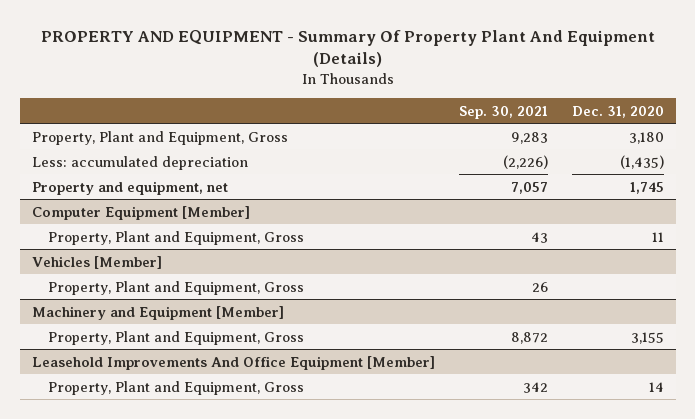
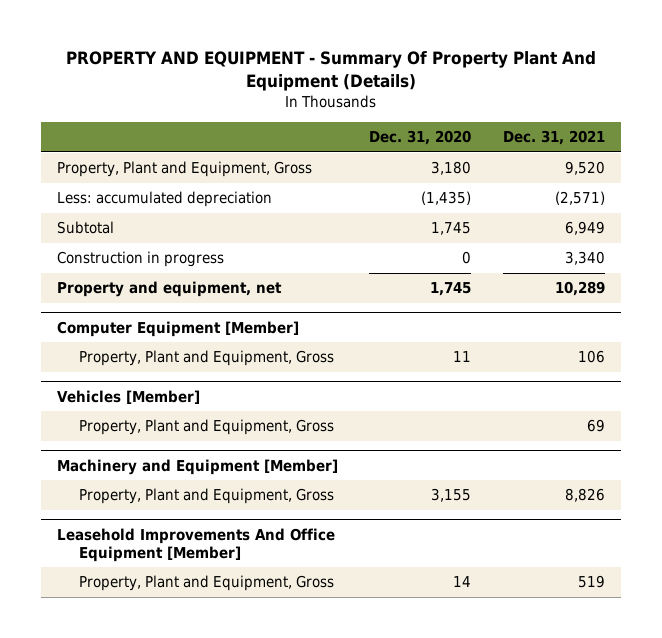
- | Sep. 30, 2021 | Dec. 31, 2020
+ | Dec. 31, 2020 | Dec. 31, 2021
+ Subtotal | 1,745 | 6,949
+ Construction in progress | 0 | 3,340

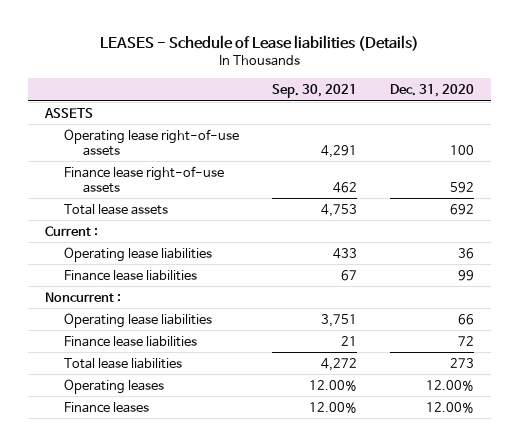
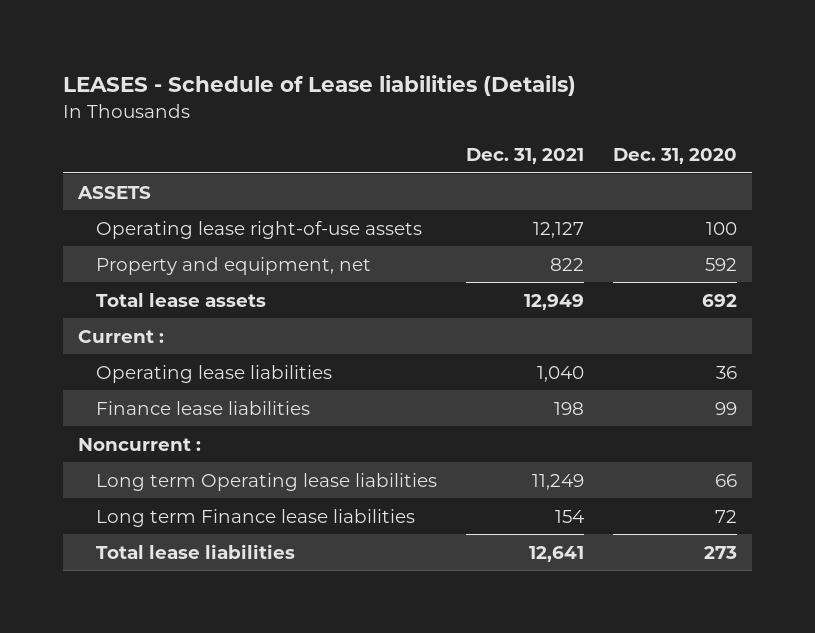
- | Sep. 30, 2021 | Dec. 31, 2020
+ | Dec. 31, 2021 | Dec. 31, 2020
- Finance lease right-of-use assets | 462 | 592
+ Property and equipment, net | 822 | 592
- Operating lease liabilities | 3,751 | 66
- Finance lease liabilities | 21 | 72
+ Long term Operating lease liabilities | 11,249 | 66
+ Long term Finance lease liabilities | 154 | 72
- Operating leases | 12.00% | 12.00%
- Finance leases | 12.00% | 12.00%

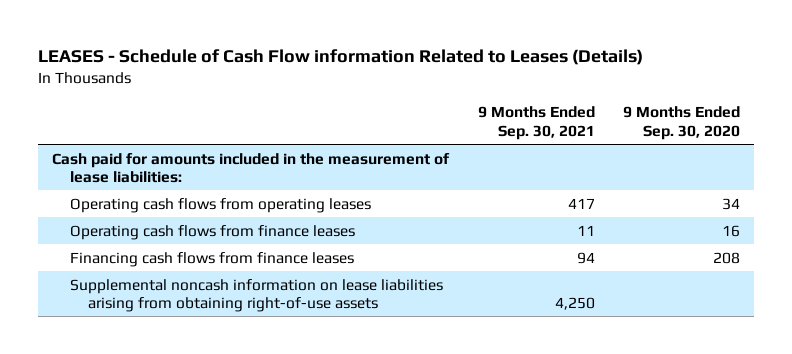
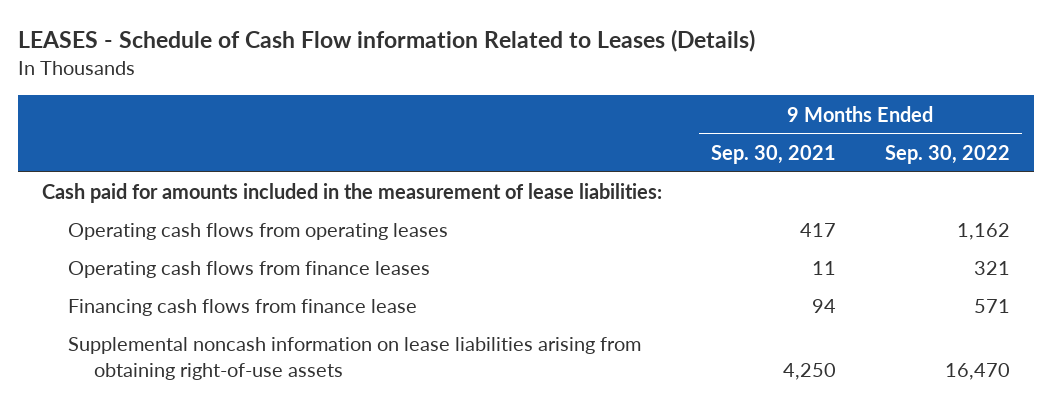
- | 9 Months Ended Sep. 30, 2021 | 9 Months Ended Sep. 30, 2020
+ | 9 Months Ended Sep. 30, 2021 | 9 Months Ended Sep. 30, 2022
- Financing cash flows from finance leases | 94 | 208
+ Financing cash flows from finance lease | 94 | 571

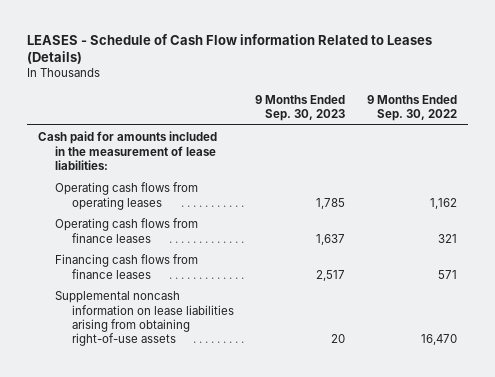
- | 9 Months Ended Sep. 30, 2021 | 9 Months Ended Sep. 30, 2022
+ | 9 Months Ended Sep. 30, 2023 | 9 Months Ended Sep. 30, 2022
- Financing cash flows from finance lease | 94 | 571
+ Financing cash flows from finance leases | 2,517 | 571

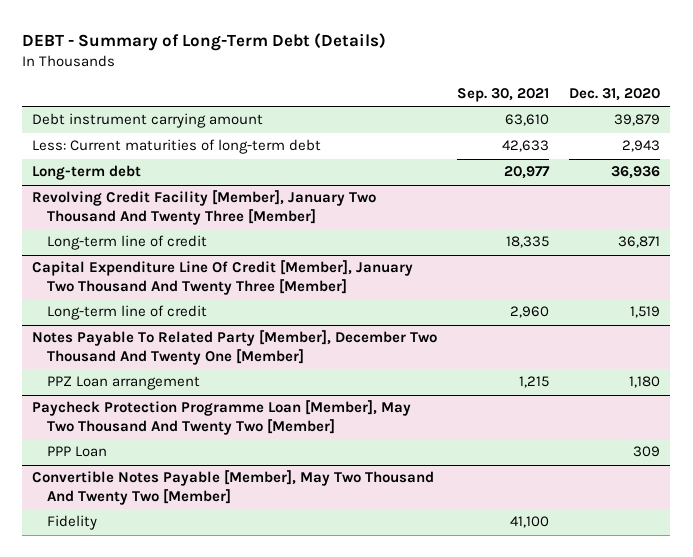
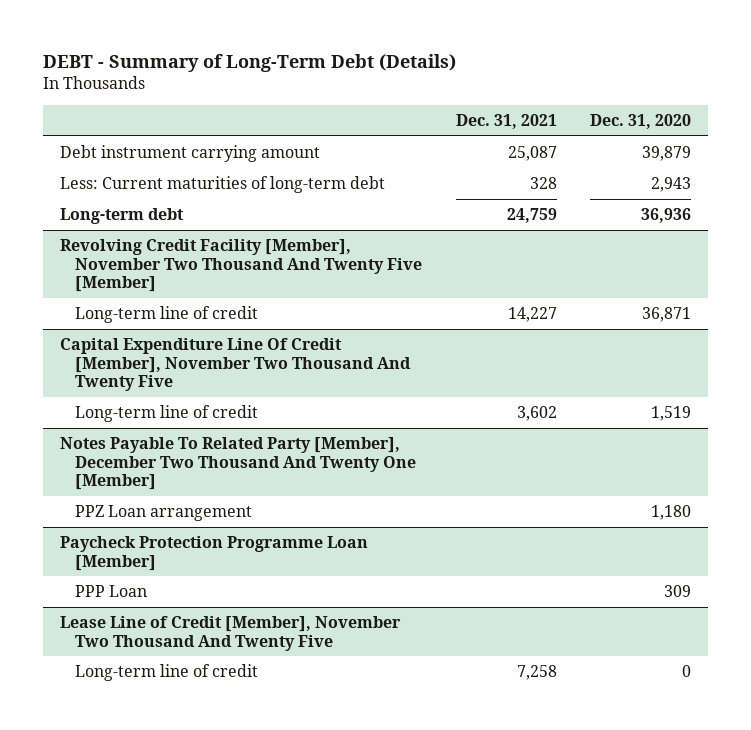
- | Sep. 30, 2021 | Dec. 31, 2020
+ | Dec. 31, 2021 | Dec. 31, 2020
- Revolving Credit Facility [Member], January Two Thousand And Twenty Three [Member]
+ Revolving Credit Facility [Member], November Two Thousand And Twenty Five [Member]
- Capital Expenditure Line Of Credit [Member], January Two Thousand And Twenty Three [Member]
+ Capital Expenditure Line Of Credit [Member], November Two Thousand And Twenty Five
- Paycheck Protection Programme Loan [Member], May Two Thousand And Twenty Two [Member]
+ Paycheck Protection Programme Loan [Member]
- Convertible Notes Payable [Member], May Two Thousand And Twenty Two [Member]
- Fidelity | 41,100 |
+ Lease Line of Credit [Member], November Two Thousand And Twenty Five
+ Long-term line of credit | 7,258 | 0

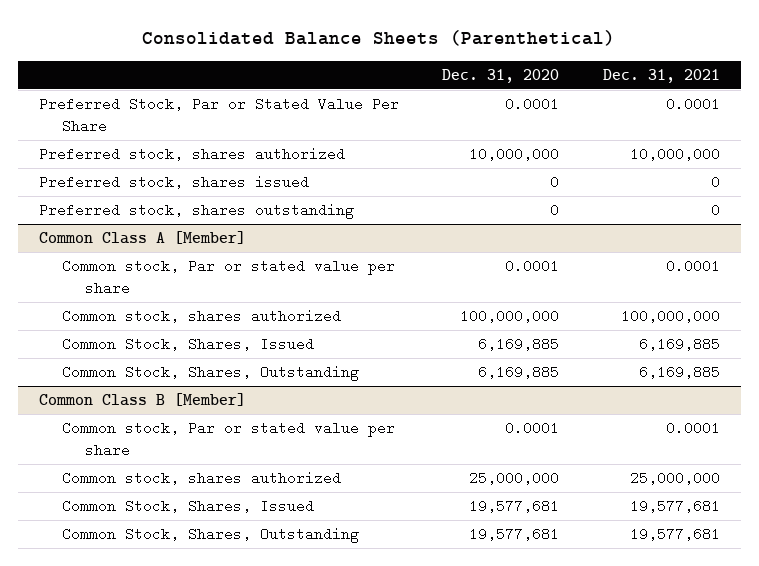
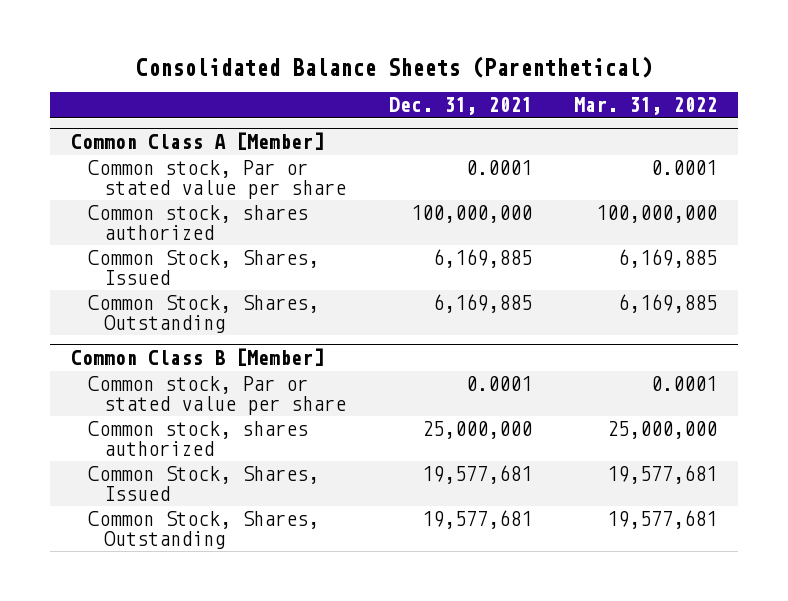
- | Dec. 31, 2020 | Dec. 31, 2021
+ | Dec. 31, 2021 | Mar. 31, 2022
- Preferred Stock, Par or Stated Value Per Share | 0.0001 | 0.0001
- Preferred stock, shares authorized | 10,000,000 | 10,000,000
- Preferred stock, shares issued | 0 | 0
- Preferred stock, shares outstanding | 0 | 0

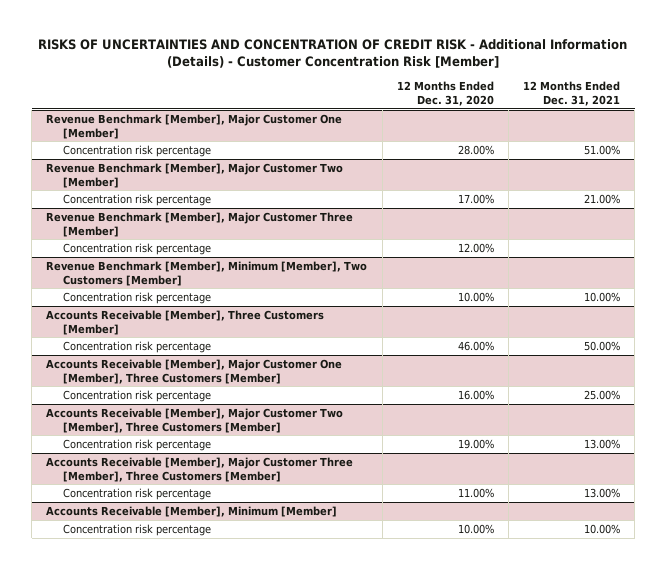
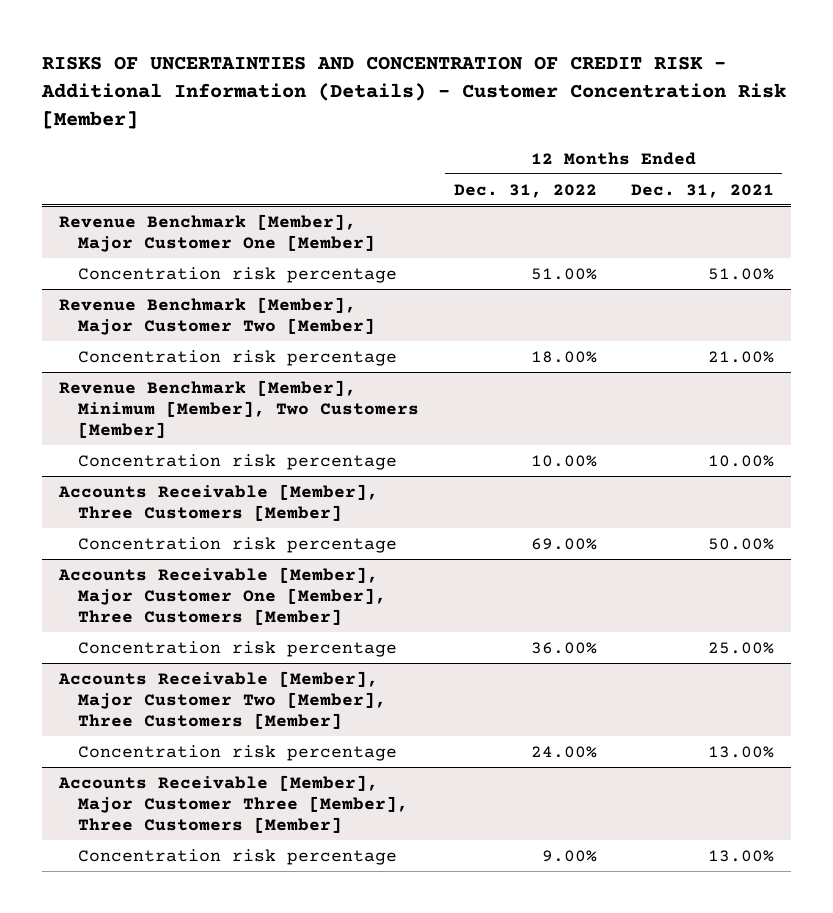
- | 12 Months Ended Dec. 31, 2020 | 12 Months Ended Dec. 31, 2021
+ | 12 Months Ended Dec. 31, 2022 | 12 Months Ended Dec. 31, 2021
- Revenue Benchmark [Member], Major Customer Three [Member]
- Concentration risk percentage | 12.00% |
- Accounts Receivable [Member], Minimum [Member]
- Concentration risk percentage | 10.00% | 10.00%

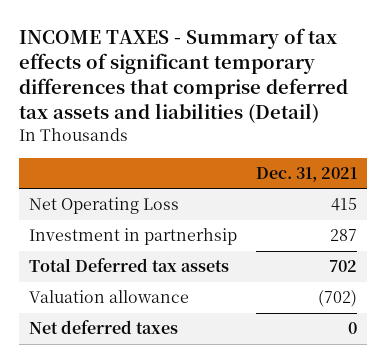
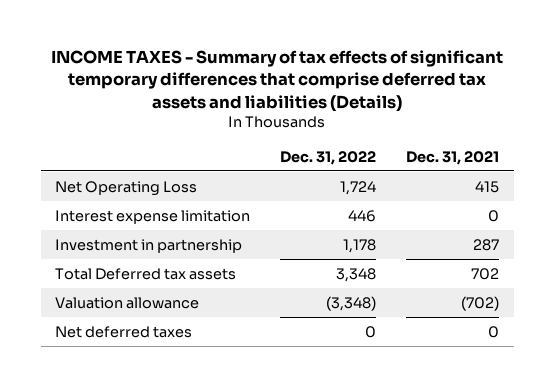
- INCOME TAXES - Summary of tax effects of significant temporary differences that comprise deferred tax assets and liabilities (Detail)
+ INCOME TAXES - Summary of tax effects of significant temporary differences that comprise deferred tax assets and liabilities (Details)
- | Dec. 31, 2021
+ | Dec. 31, 2022 | Dec. 31, 2021
- Investment in partnerhsip | 287
+ Interest expense limitation | 446 | 0
+ Investment in partnership | 1,178 | 287

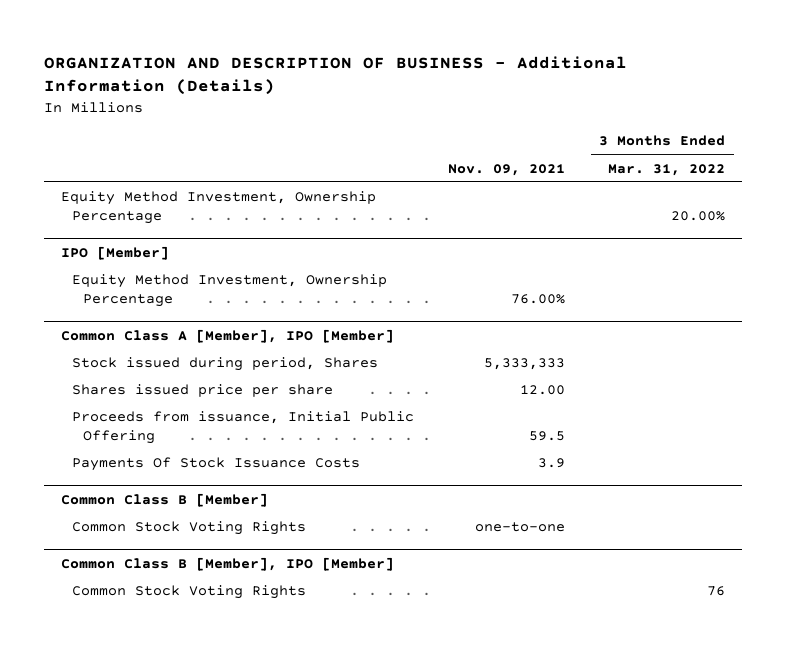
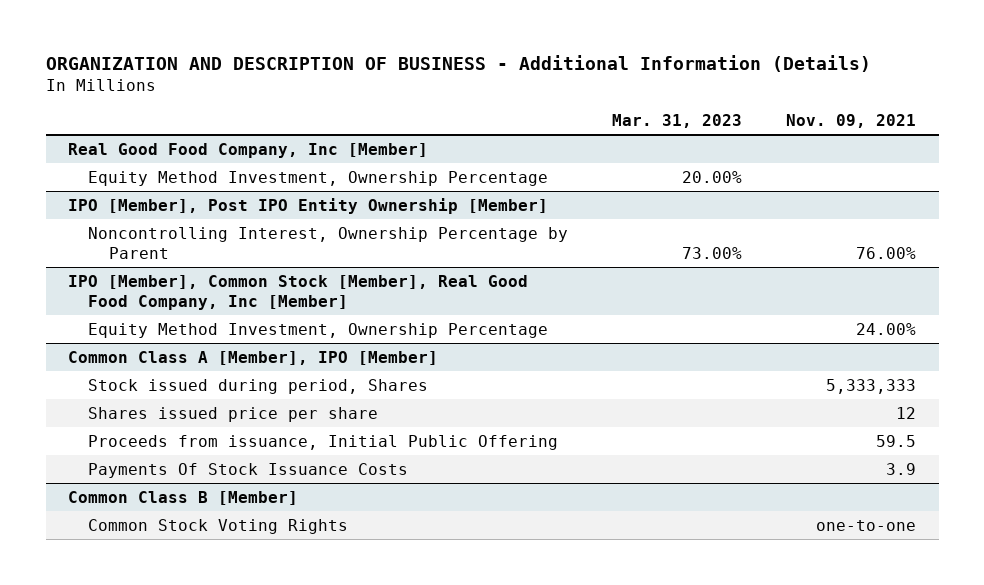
- | Nov. 09, 2021 | 3 Months Ended Mar. 31, 2022
+ | Mar. 31, 2023 | Nov. 09, 2021
+ Real Good Food Company, Inc [Member]
- IPO [Member]
- Equity Method Investment, Ownership Percentage | 76.00% |
+ IPO [Member], Post IPO Entity Ownership [Member]
+ Noncontrolling Interest, Ownership Percentage by Parent | 73.00% | 76.00%
+ IPO [Member], Common Stock [Member], Real Good Food Company, Inc [Member]
+ Equity Method Investment, Ownership Percentage | | 24.00%
@ Common Class A [Member], IPO [Member]
- Shares issued price per share | 12.00 |
+ Shares issued price per share | | 12
- Common Class B [Member], IPO [Member]
- Common Stock Voting Rights | | 76

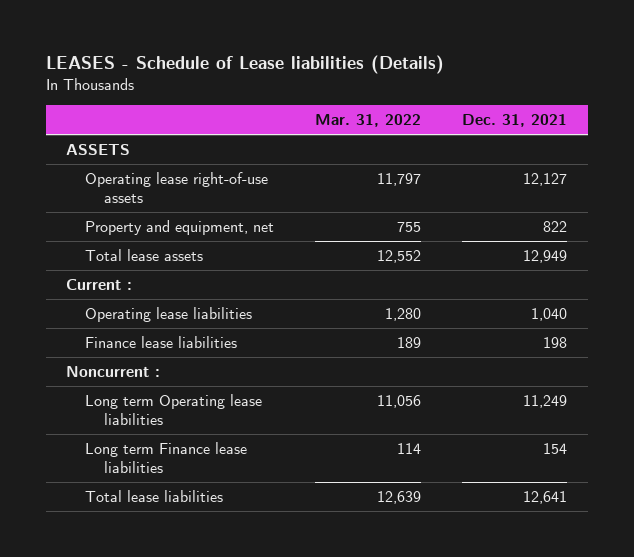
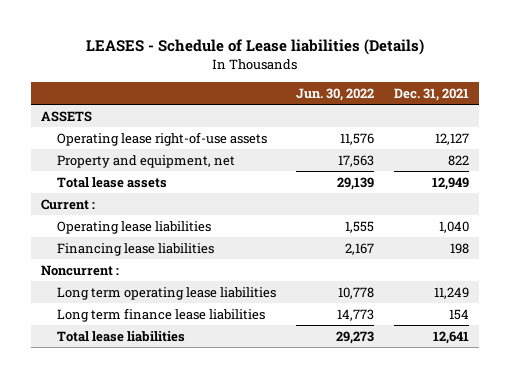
- | Mar. 31, 2022 | Dec. 31, 2021
+ | Jun. 30, 2022 | Dec. 31, 2021
- Finance lease liabilities | 189 | 198
+ Financing lease liabilities | 2,167 | 198
- Long term Operating lease liabilities | 11,056 | 11,249
- Long term Finance lease liabilities | 114 | 154
+ Long term operating lease liabilities | 10,778 | 11,249
+ Long term finance lease liabilities | 14,773 | 154

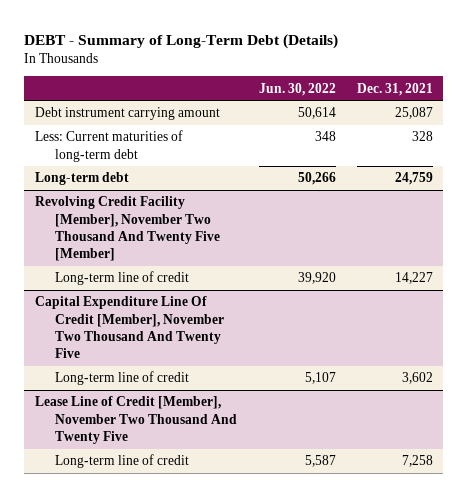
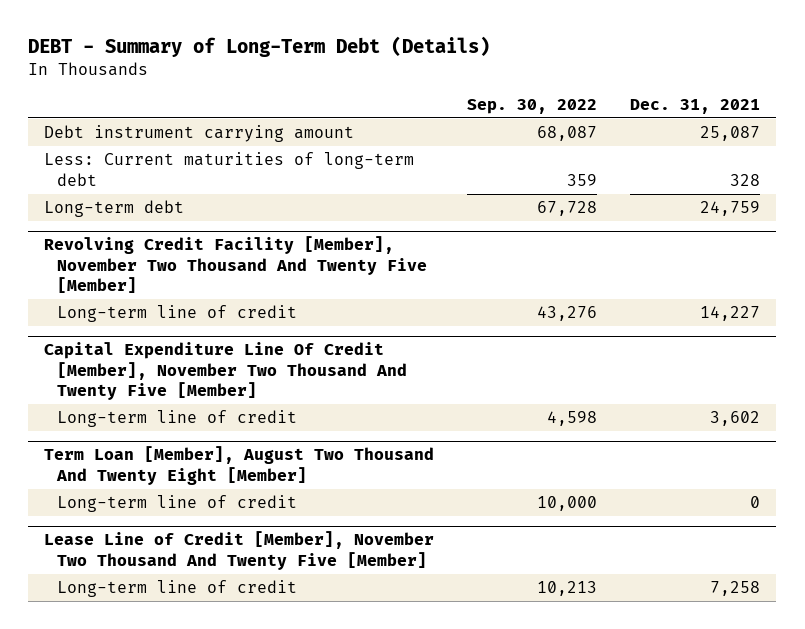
- | Jun. 30, 2022 | Dec. 31, 2021
+ | Sep. 30, 2022 | Dec. 31, 2021
- Capital Expenditure Line Of Credit [Member], November Two Thousand And Twenty Five
+ Capital Expenditure Line Of Credit [Member], November Two Thousand And Twenty Five [Member]
- Lease Line of Credit [Member], November Two Thousand And Twenty Five
+ Term Loan [Member], August Two Thousand And Twenty Eight [Member]
+ Long-term line of credit | 10,000 | 0
+ Lease Line of Credit [Member], November Two Thousand And Twenty Five [Member]

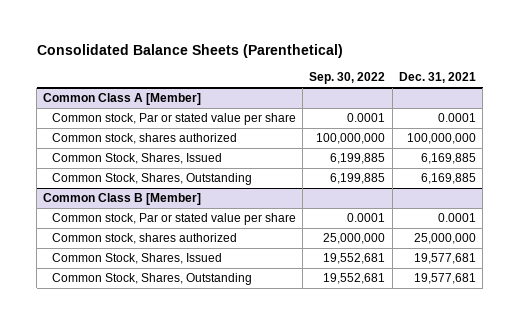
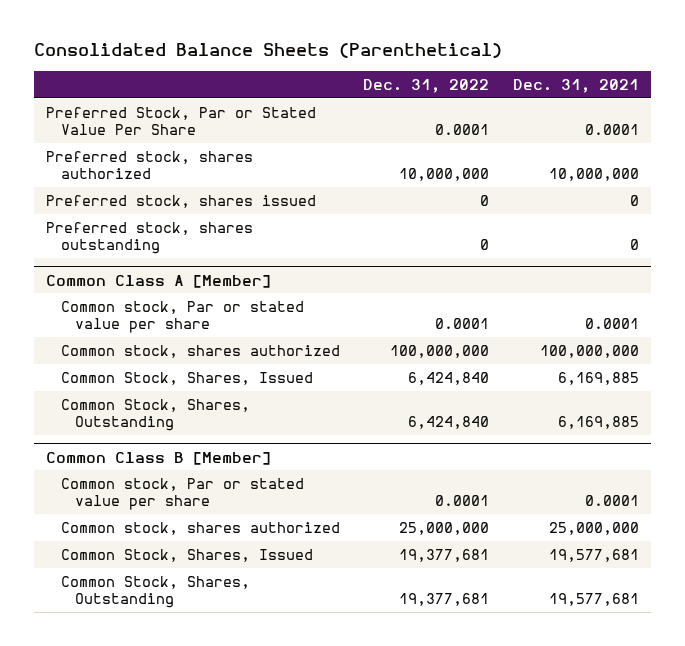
- | Sep. 30, 2022 | Dec. 31, 2021
+ | Dec. 31, 2022 | Dec. 31, 2021
+ Preferred Stock, Par or Stated Value Per Share | 0.0001 | 0.0001
+ Preferred stock, shares authorized | 10,000,000 | 10,000,000
+ Preferred stock, shares issued | 0 | 0
+ Preferred stock, shares outstanding | 0 | 0

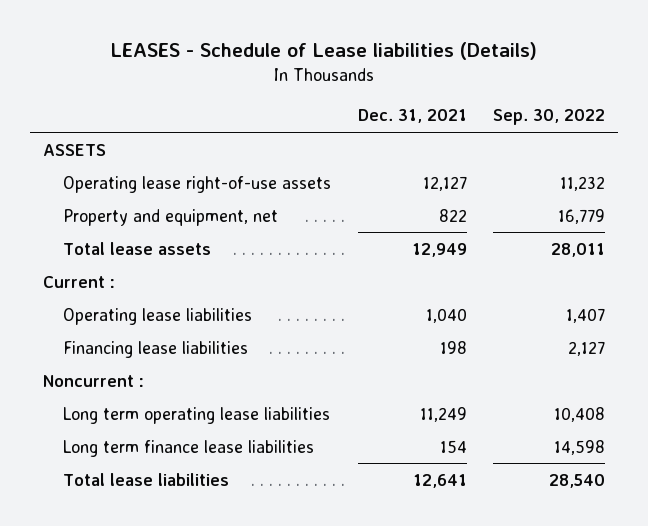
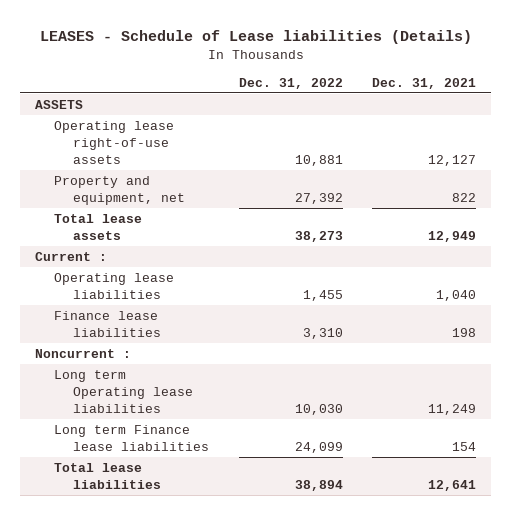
- | Dec. 31, 2021 | Sep. 30, 2022
+ | Dec. 31, 2022 | Dec. 31, 2021
- Financing lease liabilities | 198 | 2,127
+ Finance lease liabilities | 3,310 | 198
- Long term operating lease liabilities | 11,249 | 10,408
- Long term finance lease liabilities | 154 | 14,598
+ Long term Operating lease liabilities | 10,030 | 11,249
+ Long term Finance lease liabilities | 24,099 | 154

